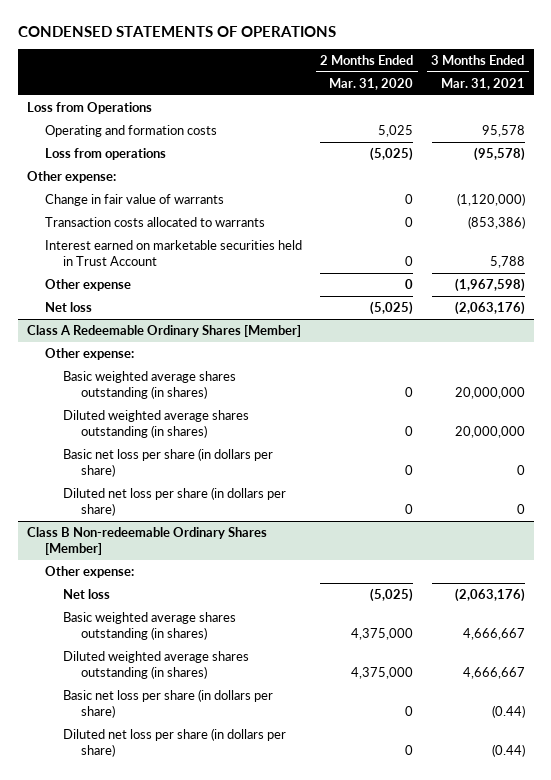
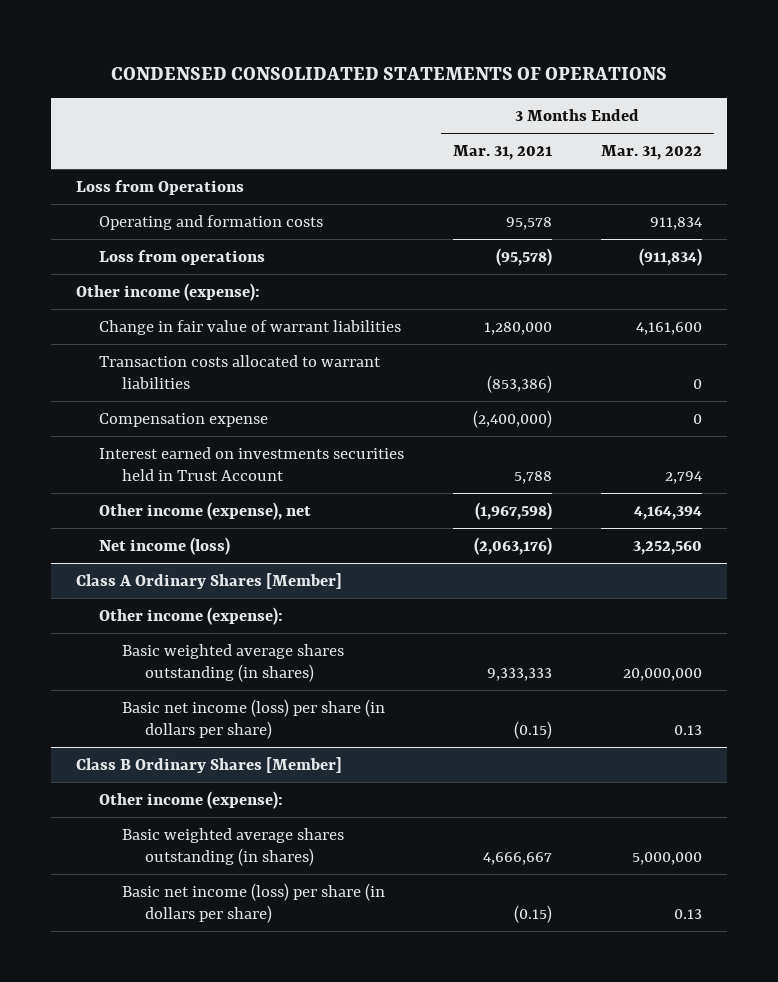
- CONDENSED STATEMENTS OF OPERATIONS
+ CONDENSED CONSOLIDATED STATEMENTS OF OPERATIONS
- | 2 Months Ended Mar. 31, 2020 | 3 Months Ended Mar. 31, 2021
+ | 3 Months Ended Mar. 31, 2021 | 3 Months Ended Mar. 31, 2022
- Other expense:
- Change in fair value of warrants | 0 | (1,120,000)
- Transaction costs allocated to warrants | 0 | (853,386)
- Interest earned on marketable securities held in Trust Account | 0 | 5,788
- Other expense | 0 | (1,967,598)
- Net loss | (5,025) | (2,063,176)
- Class A Redeemable Ordinary Shares [Member]
- Other expense:
- Basic weighted average shares outstanding (in shares) | 0 | 20,000,000
- Diluted weighted average shares outstanding (in shares) | 0 | 20,000,000
- Basic net loss per share (in dollars per share) | 0 | 0
- Diluted net loss per share (in dollars per share) | 0 | 0
- Class B Non-redeemable Ordinary Shares [Member]
- Other expense:
- Net loss | (5,025) | (2,063,176)
+ Other income (expense):
+ Change in fair value of warrant liabilities | 1,280,000 | 4,161,600
+ Transaction costs allocated to warrant liabilities | (853,386) | 0
+ Compensation expense | (2,400,000) | 0
+ Interest earned on investments securities held in Trust Account | 5,788 | 2,794
+ Other income (expense), net | (1,967,598) | 4,164,394
+ Net income (loss) | (2,063,176) | 3,252,560
+ Class A Ordinary Shares [Member]
+ Other income (expense):
+ Basic weighted average shares outstanding (in shares) | 9,333,333 | 20,000,000
+ Basic net income (loss) per share (in dollars per share) | (0.15) | 0.13
+ Class B Ordinary Shares [Member]
+ Other income (expense):
- Diluted weighted average shares outstanding (in shares) | 4,375,000 | 4,666,667
- Basic net loss per share (in dollars per share) | 0 | (0.44)
- Diluted net loss per share (in dollars per share) | 0 | (0.44)
+ Basic net income (loss) per share (in dollars per share) | (0.15) | 0.13

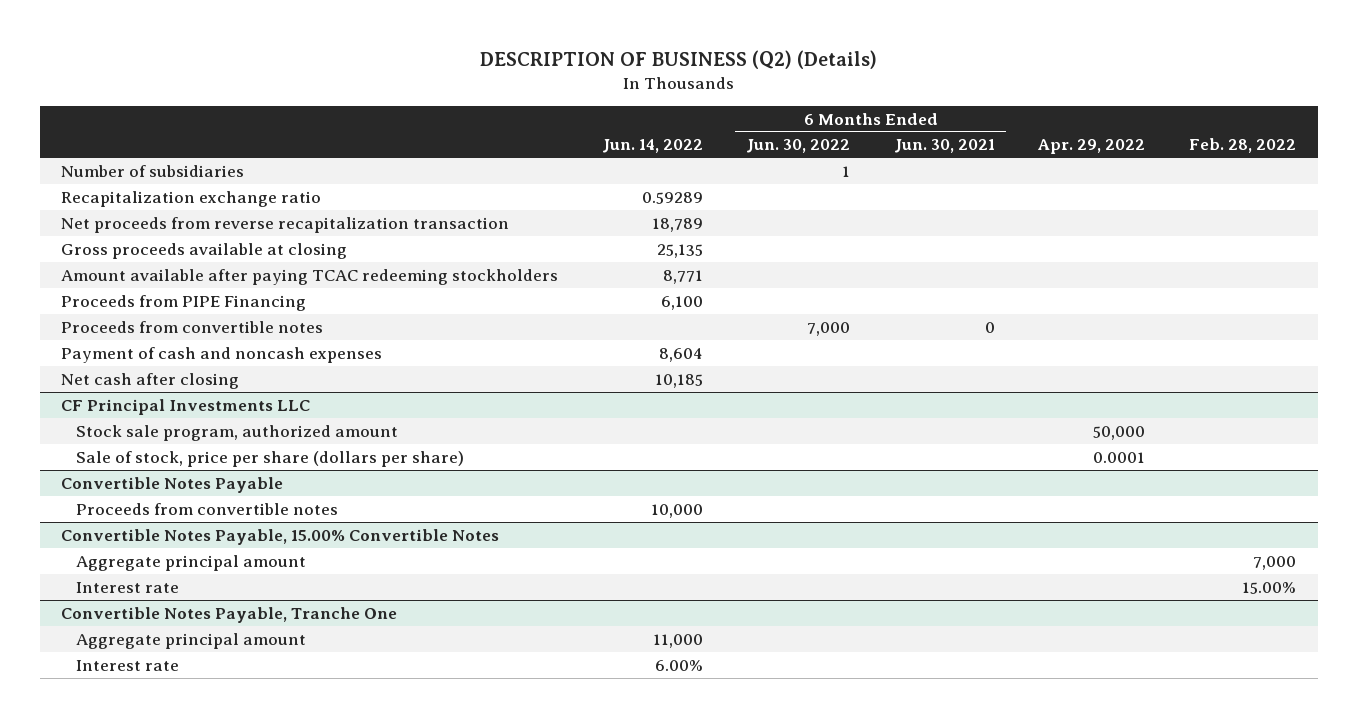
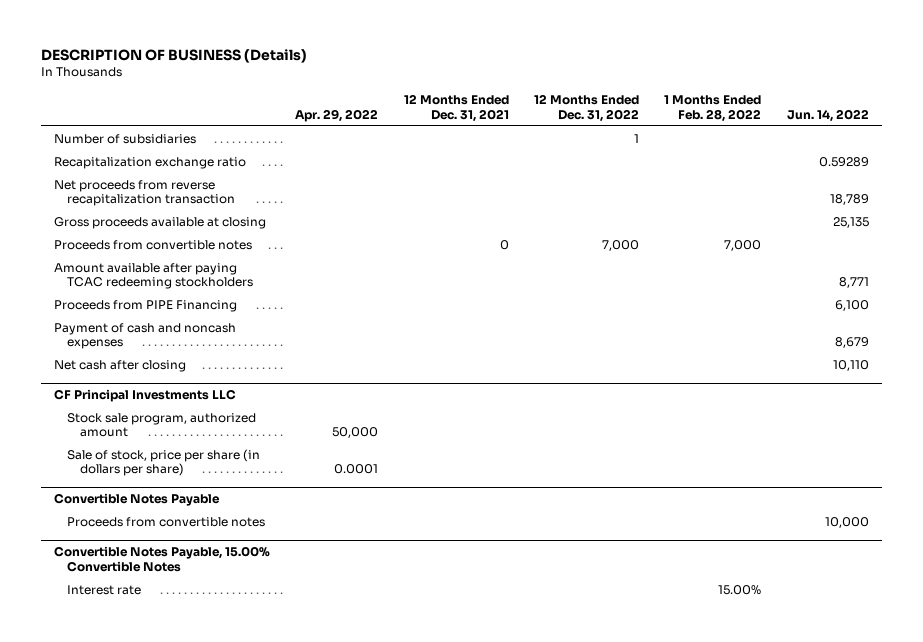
- DESCRIPTION OF BUSINESS (Q2) (Details)
+ DESCRIPTION OF BUSINESS (Details)
- | Jun. 14, 2022 | 6 Months Ended Jun. 30, 2022 | 6 Months Ended Jun. 30, 2021 | Apr. 29, 2022 | Feb. 28, 2022
+ | Apr. 29, 2022 | 12 Months Ended Dec. 31, 2021 | 12 Months Ended Dec. 31, 2022 | 1 Months Ended Feb. 28, 2022 | Jun. 14, 2022
moved up: Proceeds from convertible notes | | 0 | 7,000 | 7,000 |
- Payment of cash and noncash expenses | 8,604 | | | |
- Net cash after closing | 10,185 | | | |
+ Payment of cash and noncash expenses | | | | | 8,679
+ Net cash after closing | | | | | 10,110
@ CF Principal Investments LLC
- Sale of stock, price per share (dollars per share) | | | | 0.0001 |
+ Sale of stock, price per share (in dollars per share) | 0.0001 | | | |
@ Convertible Notes Payable, 15.00% Convertible Notes
- Aggregate principal amount | | | | | 7,000
- Convertible Notes Payable, Tranche One
- Aggregate principal amount | 11,000 | | | |
- Interest rate | 6.00% | | | |

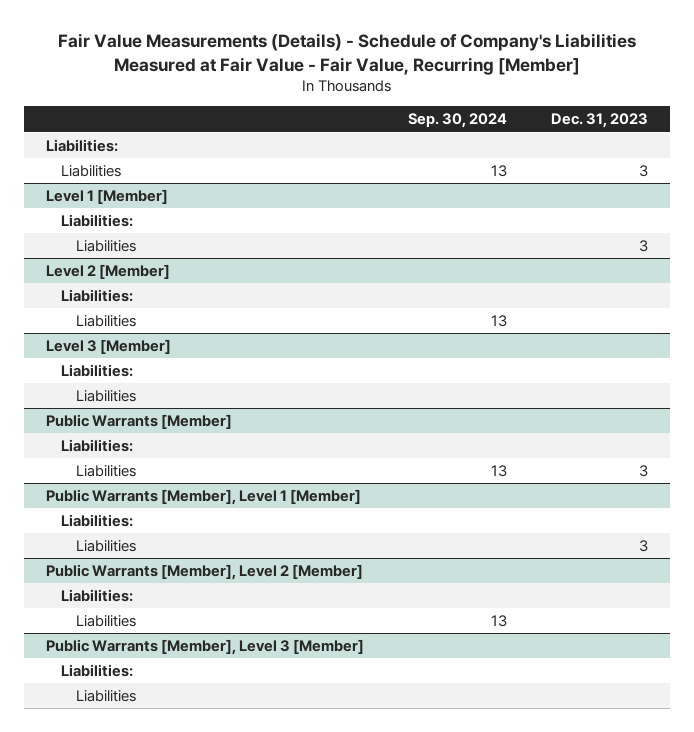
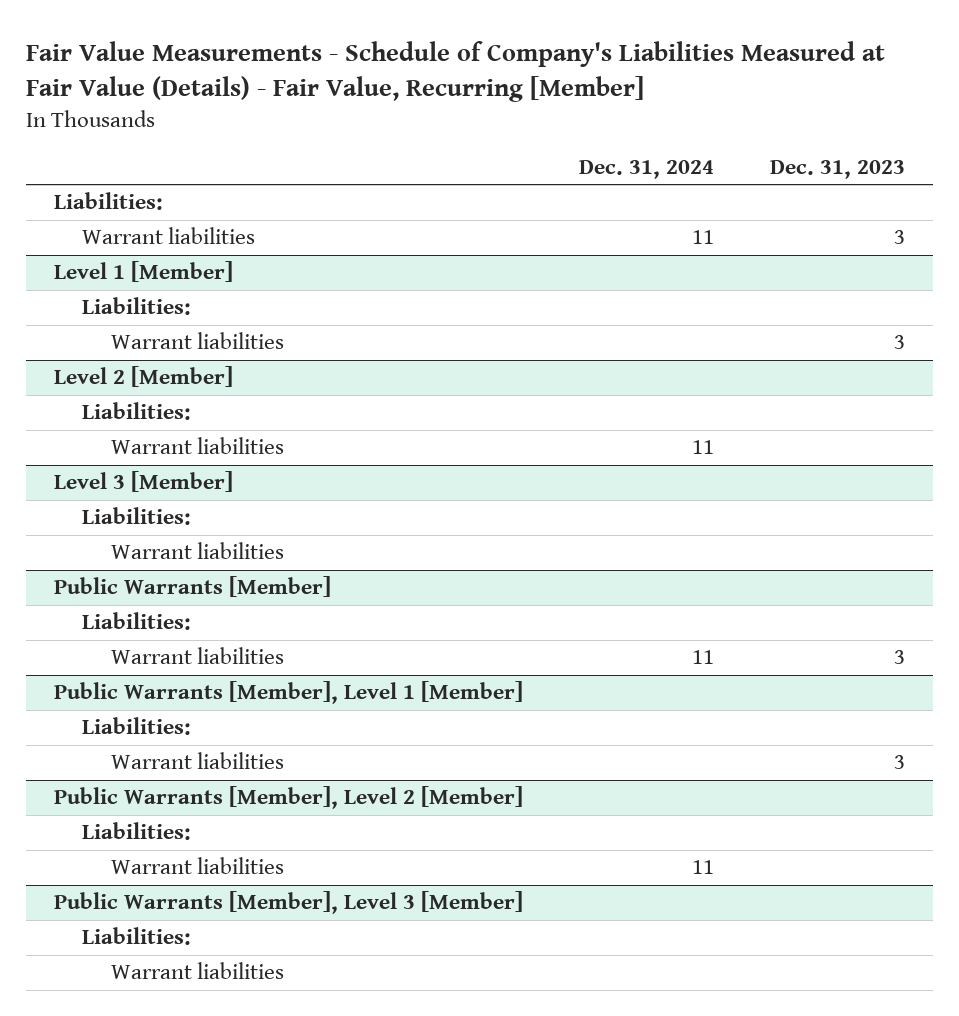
- Fair Value Measurements (Details) - Schedule of Company's Liabilities Measured at Fair Value - Fair Value, Recurring [Member]
+ Fair Value Measurements - Schedule of Company's Liabilities Measured at Fair Value (Details) - Fair Value, Recurring [Member]
- | Sep. 30, 2024 | Dec. 31, 2023
+ | Dec. 31, 2024 | Dec. 31, 2023
- Liabilities | 13 | 3
+ Warrant liabilities | 11 | 3
@ Level 1 [Member]
- Liabilities | | 3
+ Warrant liabilities | | 3
@ Level 2 [Member]
- Liabilities | 13 |
+ Warrant liabilities | 11 |
@ Level 3 [Member]
- Liabilities
+ Warrant liabilities
@ Public Warrants [Member]
- Liabilities | 13 | 3
+ Warrant liabilities | 11 | 3
@ Public Warrants [Member], Level 1 [Member]
- Liabilities | | 3
+ Warrant liabilities | | 3
@ Public Warrants [Member], Level 2 [Member]
- Liabilities | 13 |
+ Warrant liabilities | 11 |
@ Public Warrants [Member], Level 3 [Member]
- Liabilities
+ Warrant liabilities

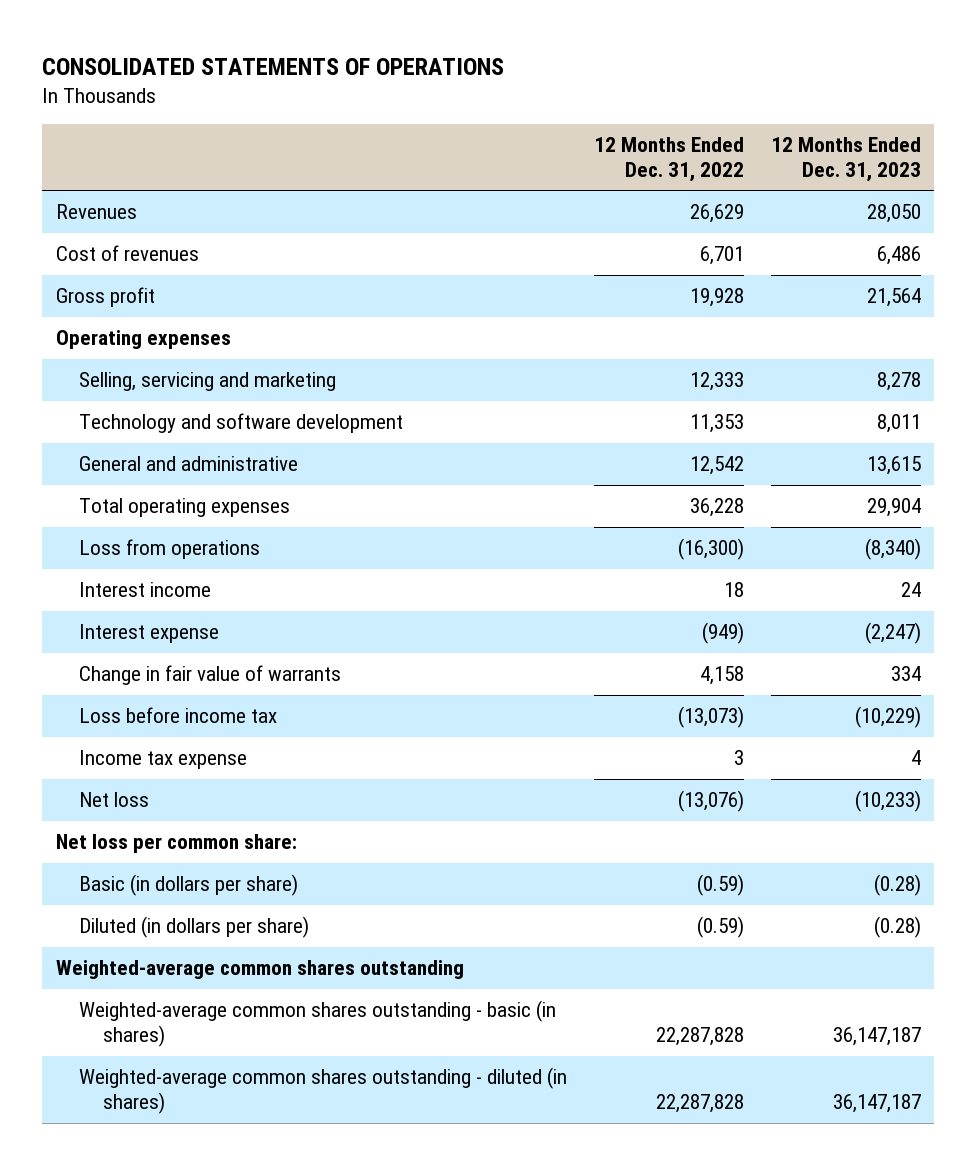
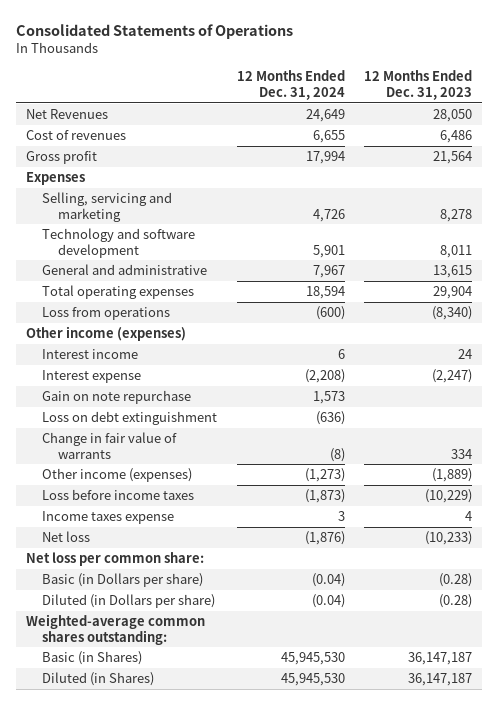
- CONSOLIDATED STATEMENTS OF OPERATIONS
+ Consolidated Statements of Operations
- | 12 Months Ended Dec. 31, 2022 | 12 Months Ended Dec. 31, 2023
+ | 12 Months Ended Dec. 31, 2024 | 12 Months Ended Dec. 31, 2023
- Revenues | 26,629 | 28,050
+ Net Revenues | 24,649 | 28,050
- Operating expenses
+ Expenses
+ Other income (expenses)
+ Gain on note repurchase | 1,573 |
+ Loss on debt extinguishment | (636) |
- Loss before income tax | (13,073) | (10,229)
- Income tax expense | 3 | 4
+ Other income (expenses) | (1,273) | (1,889)
+ Loss before income taxes | (1,873) | (10,229)
+ Income taxes expense | 3 | 4
- Basic (in dollars per share) | (0.59) | (0.28)
- Diluted (in dollars per share) | (0.59) | (0.28)
- Weighted-average common shares outstanding
- Weighted-average common shares outstanding - basic (in shares) | 22,287,828 | 36,147,187
- Weighted-average common shares outstanding - diluted (in shares) | 22,287,828 | 36,147,187
+ Basic (in Dollars per share) | (0.04) | (0.28)
+ Diluted (in Dollars per share) | (0.04) | (0.28)
+ Weighted-average common shares outstanding:
+ Basic (in Shares) | 45,945,530 | 36,147,187
+ Diluted (in Shares) | 45,945,530 | 36,147,187

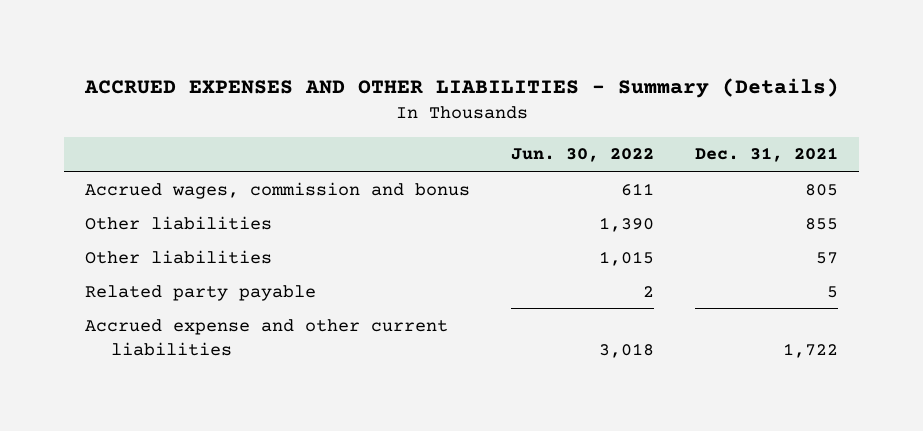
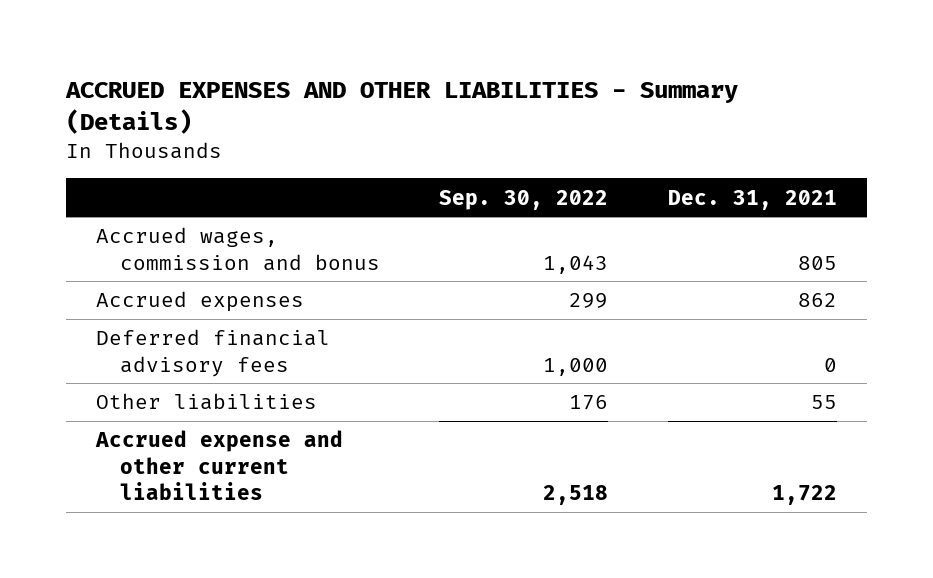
- | Jun. 30, 2022 | Dec. 31, 2021
+ | Sep. 30, 2022 | Dec. 31, 2021
- Other liabilities | 1,390 | 855
- Other liabilities | 1,015 | 57
- Related party payable | 2 | 5
+ Accrued expenses | 299 | 862
+ Deferred financial advisory fees | 1,000 | 0
+ Other liabilities | 176 | 55

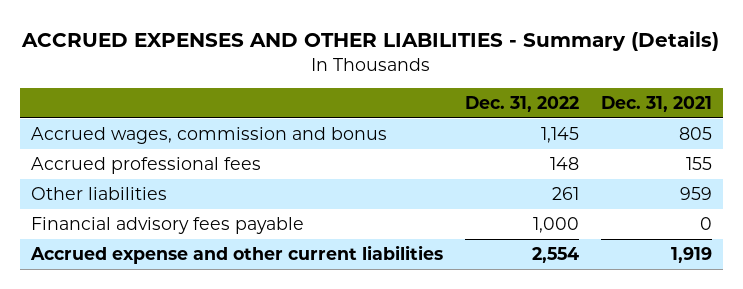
- | Sep. 30, 2022 | Dec. 31, 2021
+ | Dec. 31, 2022 | Dec. 31, 2021
- Accrued expenses | 299 | 862
- Deferred financial advisory fees | 1,000 | 0
- Other liabilities | 176 | 55
- Accrued expense and other current liabilities | 2,518 | 1,722
+ Accrued professional fees | 148 | 155
+ Other liabilities | 261 | 959
+ Financial advisory fees payable | 1,000 | 0
+ Accrued expense and other current liabilities | 2,554 | 1,919

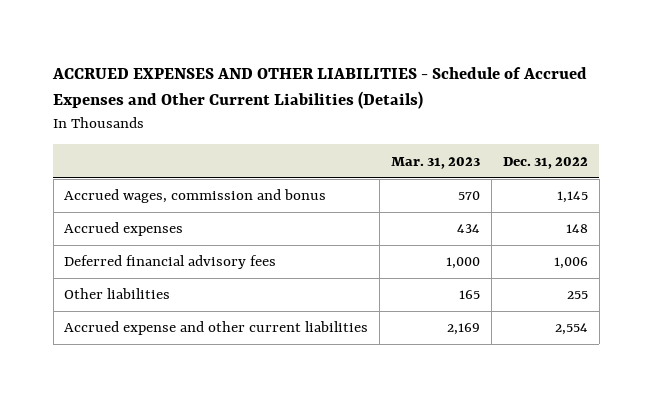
- ACCRUED EXPENSES AND OTHER LIABILITIES - Summary (Details)
+ ACCRUED EXPENSES AND OTHER LIABILITIES - Schedule of Accrued Expenses and Other Current Liabilities (Details)
- | Dec. 31, 2022 | Dec. 31, 2021
+ | Mar. 31, 2023 | Dec. 31, 2022
- Accrued professional fees | 148 | 155
- Other liabilities | 261 | 959
- Financial advisory fees payable | 1,000 | 0
+ Accrued expenses | 434 | 148
+ Deferred financial advisory fees | 1,000 | 1,006
+ Other liabilities | 165 | 255

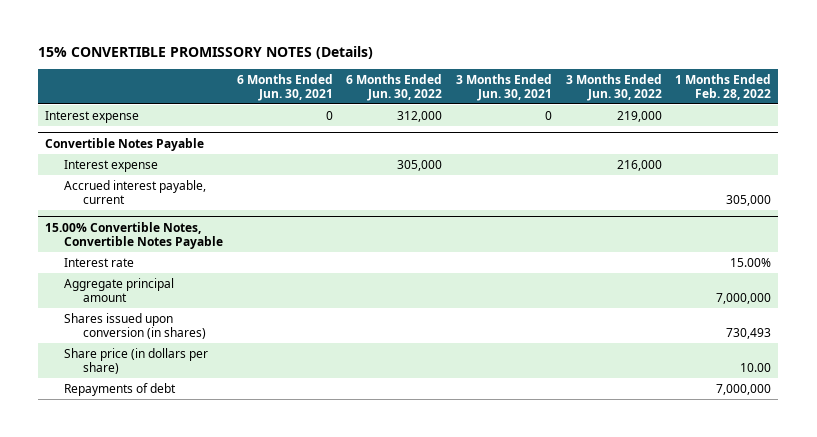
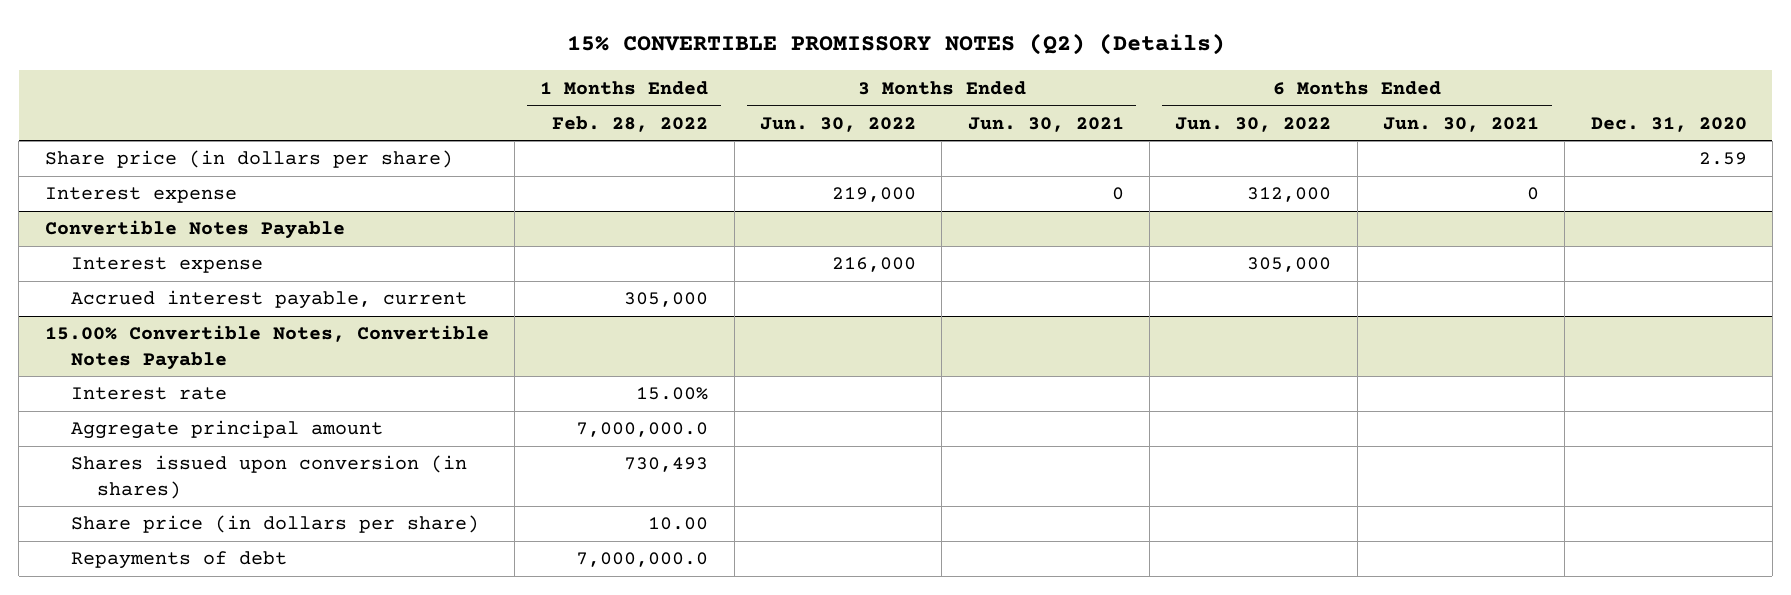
- 15% CONVERTIBLE PROMISSORY NOTES (Details)
+ 15% CONVERTIBLE PROMISSORY NOTES (Q2) (Details)
- | 6 Months Ended Jun. 30, 2021 | 6 Months Ended Jun. 30, 2022 | 3 Months Ended Jun. 30, 2021 | 3 Months Ended Jun. 30, 2022 | 1 Months Ended Feb. 28, 2022
+ | 1 Months Ended Feb. 28, 2022 | 3 Months Ended Jun. 30, 2022 | 3 Months Ended Jun. 30, 2021 | 6 Months Ended Jun. 30, 2022 | 6 Months Ended Jun. 30, 2021 | Dec. 31, 2020
+ Share price (in dollars per share) | | | | | | 2.59
@ 15.00% Convertible Notes, Convertible Notes Payable
- Aggregate principal amount | | | | | 7,000,000
+ Aggregate principal amount | 7,000,000.0 | | | | |
- Repayments of debt | | | | | 7,000,000
+ Repayments of debt | 7,000,000.0 | | | | |

